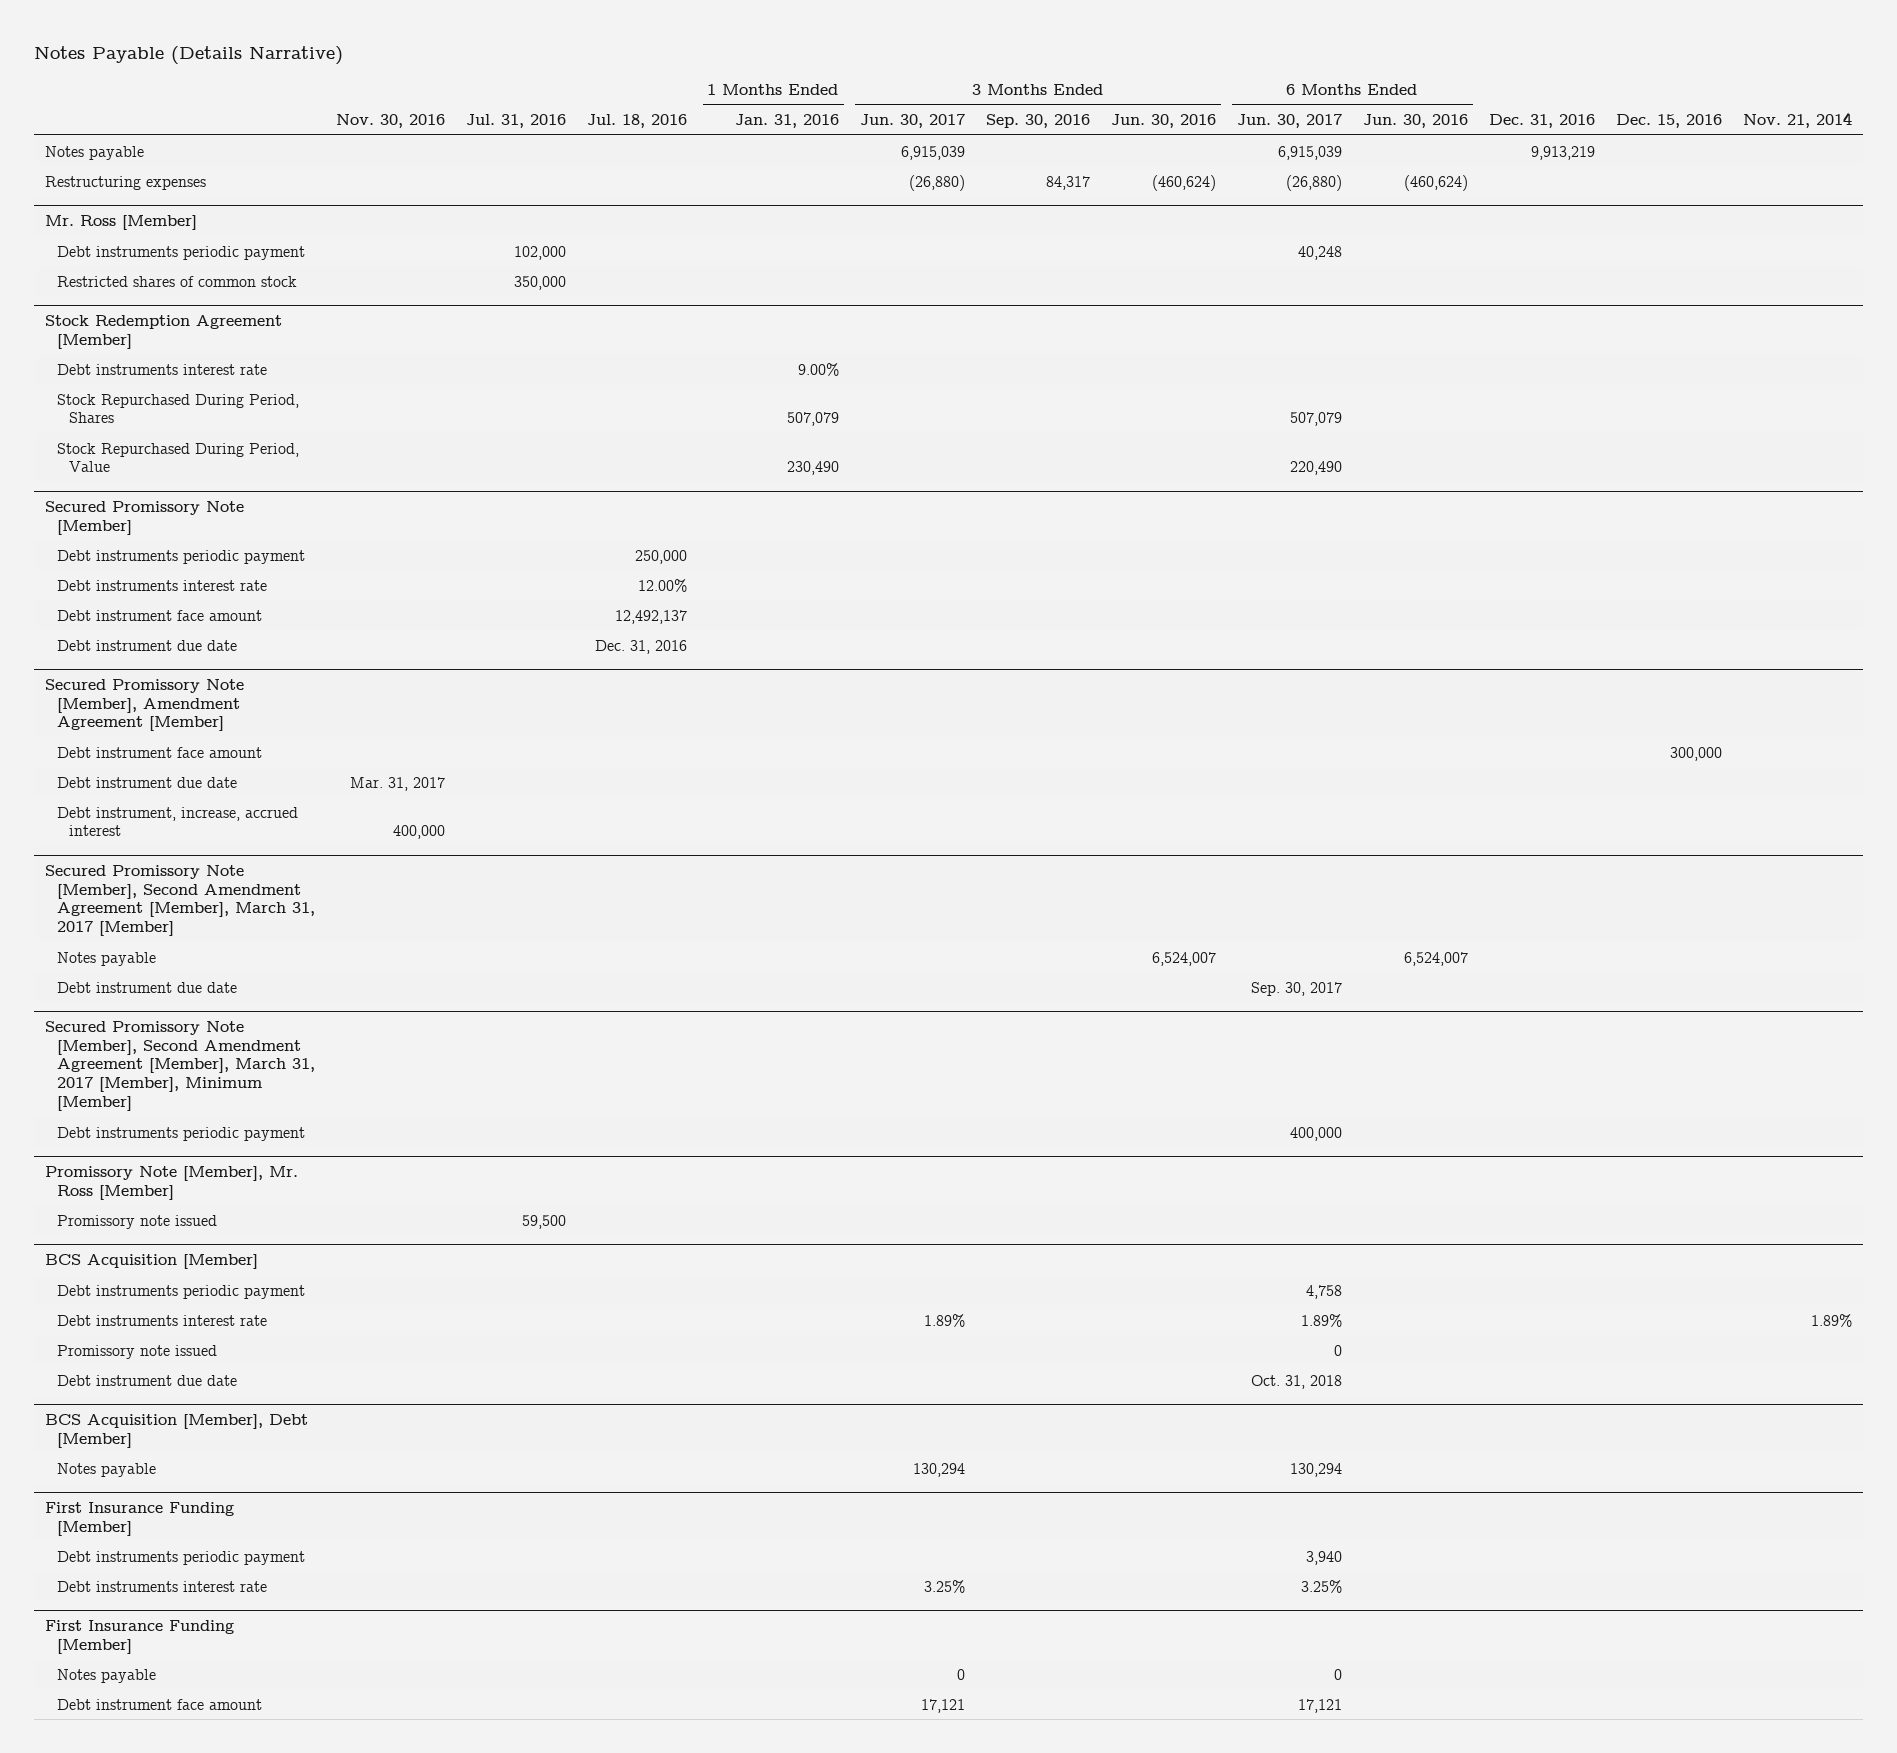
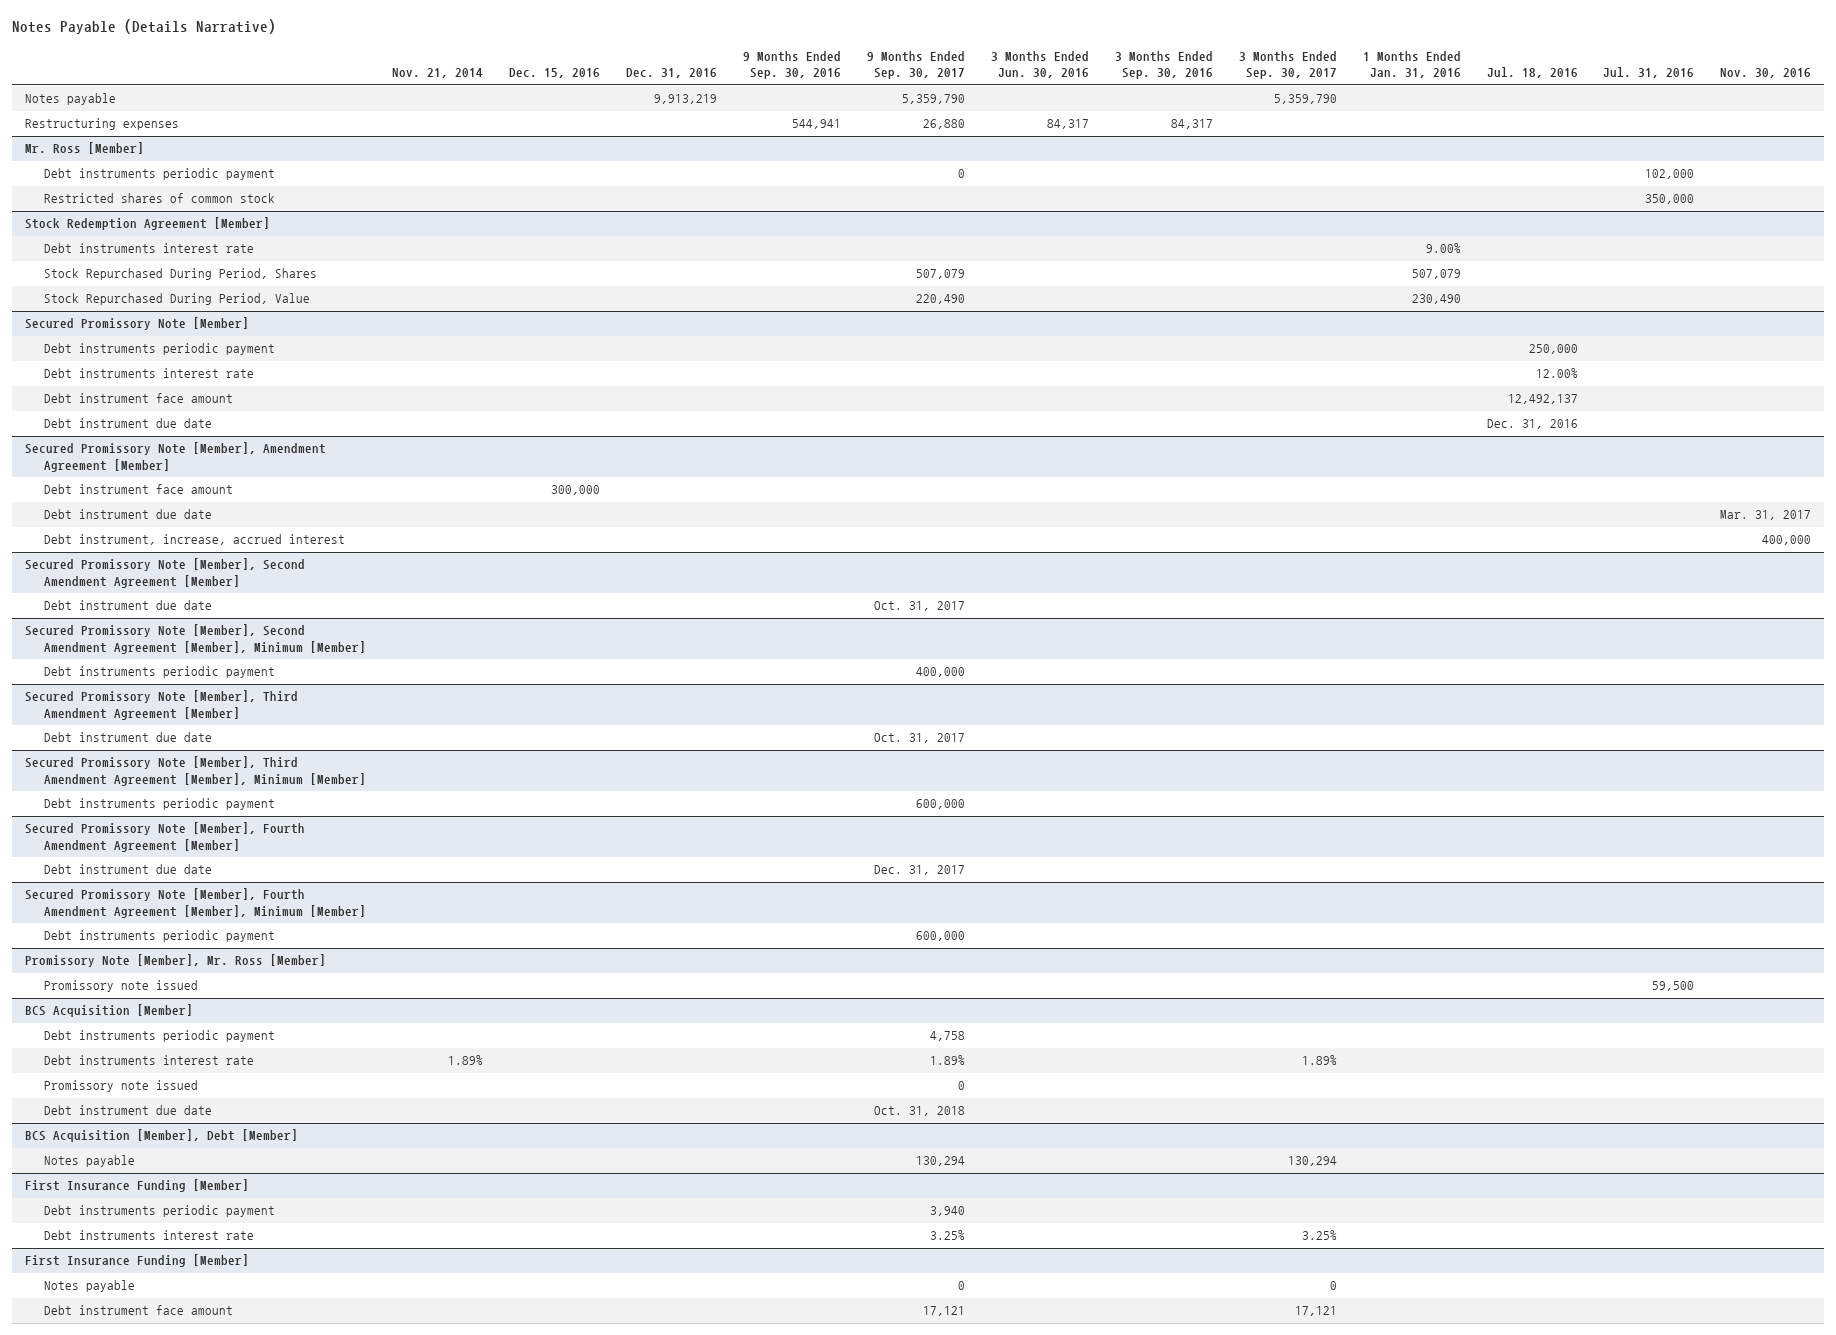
- | Nov. 30, 2016 | Jul. 31, 2016 | Jul. 18, 2016 | 1 Months Ended Jan. 31, 2016 | 3 Months Ended Jun. 30, 2017 | 3 Months Ended Sep. 30, 2016 | 3 Months Ended Jun. 30, 2016 | 6 Months Ended Jun. 30, 2017 | 6 Months Ended Jun. 30, 2016 | Dec. 31, 2016 | Dec. 15, 2016 | Nov. 21, 2014
+ | Nov. 21, 2014 | Dec. 15, 2016 | Dec. 31, 2016 | 9 Months Ended Sep. 30, 2016 | 9 Months Ended Sep. 30, 2017 | 3 Months Ended Jun. 30, 2016 | 3 Months Ended Sep. 30, 2016 | 3 Months Ended Sep. 30, 2017 | 1 Months Ended Jan. 31, 2016 | Jul. 18, 2016 | Jul. 31, 2016 | Nov. 30, 2016
- Restructuring expenses | | | | | (26,880) | 84,317 | (460,624) | (26,880) | (460,624) | | |
+ Restructuring expenses | | | | 544,941 | 26,880 | 84,317 | 84,317 | | | | |
- Secured Promissory Note [Member], Second Amendment Agreement [Member], March 31, 2017 [Member]
- Notes payable | | | | | | | 6,524,007 | | 6,524,007 | | |
+ Secured Promissory Note [Member], Second Amendment Agreement [Member]
- Secured Promissory Note [Member], Second Amendment Agreement [Member], March 31, 2017 [Member], Minimum [Member]
+ Secured Promissory Note [Member], Second Amendment Agreement [Member], Minimum [Member]
+ Secured Promissory Note [Member], Third Amendment Agreement [Member]
+ Debt instrument due date | | | | | Oct. 31, 2017 | | | | | | |
+ Secured Promissory Note [Member], Third Amendment Agreement [Member], Minimum [Member]
+ Debt instruments periodic payment | | | | | 600,000 | | | | | | |
+ Secured Promissory Note [Member], Fourth Amendment Agreement [Member]
+ Debt instrument due date | | | | | Dec. 31, 2017 | | | | | | |
+ Secured Promissory Note [Member], Fourth Amendment Agreement [Member], Minimum [Member]
+ Debt instruments periodic payment | | | | | 600,000 | | | | | | |

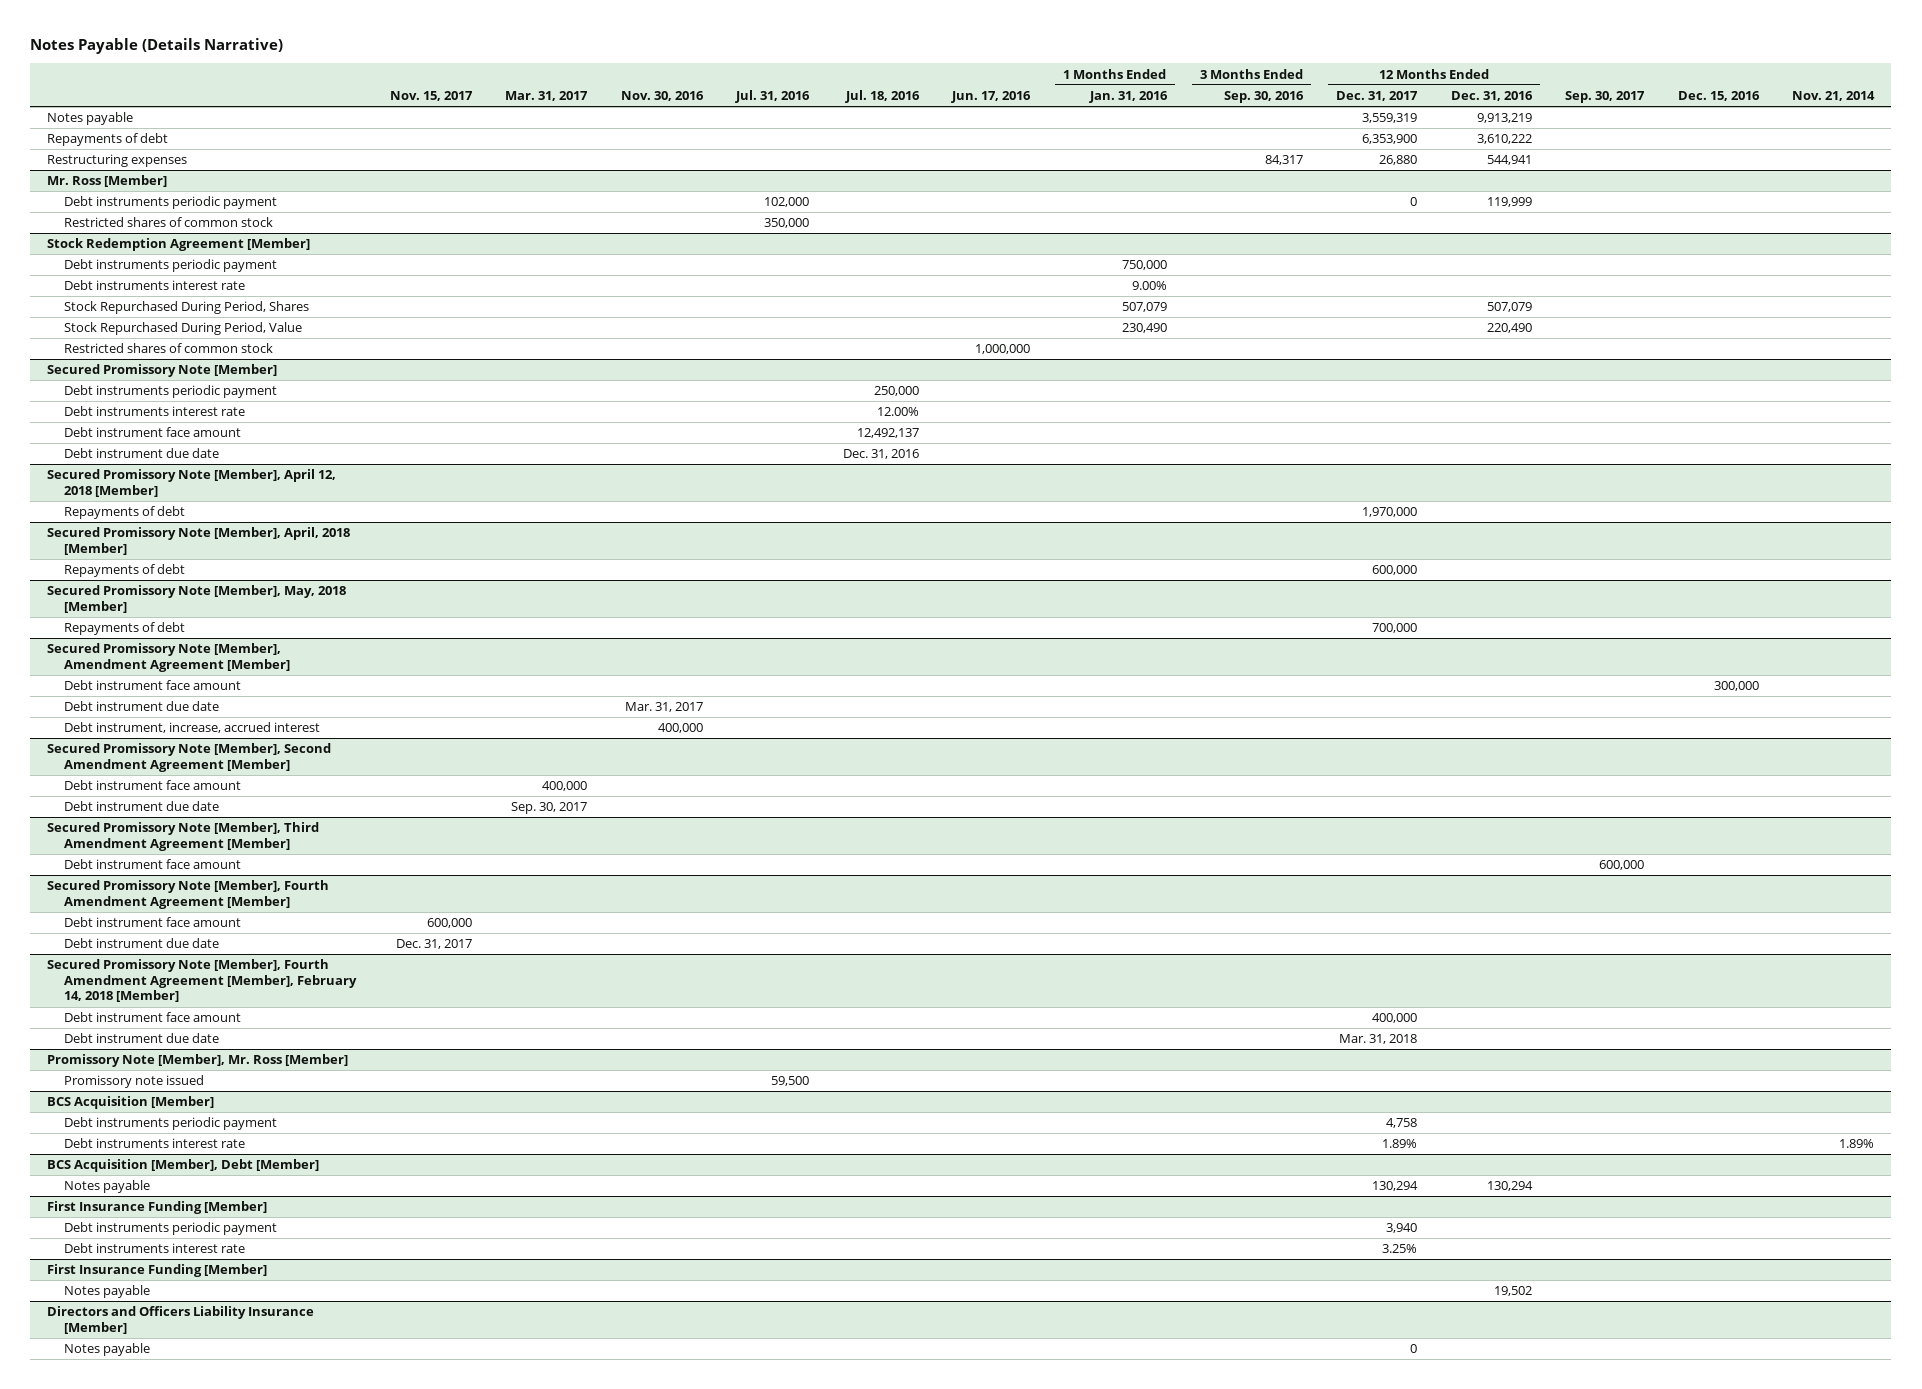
- | Nov. 21, 2014 | Dec. 15, 2016 | Dec. 31, 2016 | 9 Months Ended Sep. 30, 2016 | 9 Months Ended Sep. 30, 2017 | 3 Months Ended Jun. 30, 2016 | 3 Months Ended Sep. 30, 2016 | 3 Months Ended Sep. 30, 2017 | 1 Months Ended Jan. 31, 2016 | Jul. 18, 2016 | Jul. 31, 2016 | Nov. 30, 2016
+ | Nov. 15, 2017 | Mar. 31, 2017 | Nov. 30, 2016 | Jul. 31, 2016 | Jul. 18, 2016 | Jun. 17, 2016 | 1 Months Ended Jan. 31, 2016 | 3 Months Ended Sep. 30, 2016 | 12 Months Ended Dec. 31, 2017 | 12 Months Ended Dec. 31, 2016 | Sep. 30, 2017 | Dec. 15, 2016 | Nov. 21, 2014
+ Repayments of debt | | | | | | | | | 6,353,900 | 3,610,222 | | |
@ Stock Redemption Agreement [Member]
+ Debt instruments periodic payment | | | | | | | 750,000 | | | | | |
+ Restricted shares of common stock | | | | | | 1,000,000 | | | | | | |
+ Secured Promissory Note [Member], April 12, 2018 [Member]
+ Repayments of debt | | | | | | | | | 1,970,000 | | | |
+ Secured Promissory Note [Member], April, 2018 [Member]
+ Repayments of debt | | | | | | | | | 600,000 | | | |
+ Secured Promissory Note [Member], May, 2018 [Member]
+ Repayments of debt | | | | | | | | | 700,000 | | | |
@ Secured Promissory Note [Member], Second Amendment Agreement [Member]
+ Debt instrument face amount | | 400,000 | | | | | | | | | | |
- Secured Promissory Note [Member], Second Amendment Agreement [Member], Minimum [Member]
- Debt instruments periodic payment | | | | | 400,000 | | | | | | |
@ Secured Promissory Note [Member], Third Amendment Agreement [Member]
- Debt instrument due date | | | | | Oct. 31, 2017 | | | | | | |
- Secured Promissory Note [Member], Third Amendment Agreement [Member], Minimum [Member]
- Debt instruments periodic payment | | | | | 600,000 | | | | | | |
@ Secured Promissory Note [Member], Third Amendment Agreement [Member]
+ Debt instrument face amount | | | | | | | | | | | 600,000 | |
@ Secured Promissory Note [Member], Fourth Amendment Agreement [Member]
+ Debt instrument face amount | 600,000 | | | | | | | | | | | |
- Secured Promissory Note [Member], Fourth Amendment Agreement [Member], Minimum [Member]
- Debt instruments periodic payment | | | | | 600,000 | | | | | | |
+ Secured Promissory Note [Member], Fourth Amendment Agreement [Member], February 14, 2018 [Member]
+ Debt instrument face amount | | | | | | | | | 400,000 | | | |
+ Debt instrument due date | | | | | | | | | Mar. 31, 2018 | | | |
@ BCS Acquisition [Member]
- Promissory note issued | | | | | 0 | | | | | | |
- Debt instrument due date | | | | | Oct. 31, 2018 | | | | | | |
@ First Insurance Funding [Member]
- Debt instrument face amount | | | | | 17,121 | | | 17,121 | | | |
+ Directors and Officers Liability Insurance [Member]
+ Notes payable | | | | | | | | | 0 | | | |

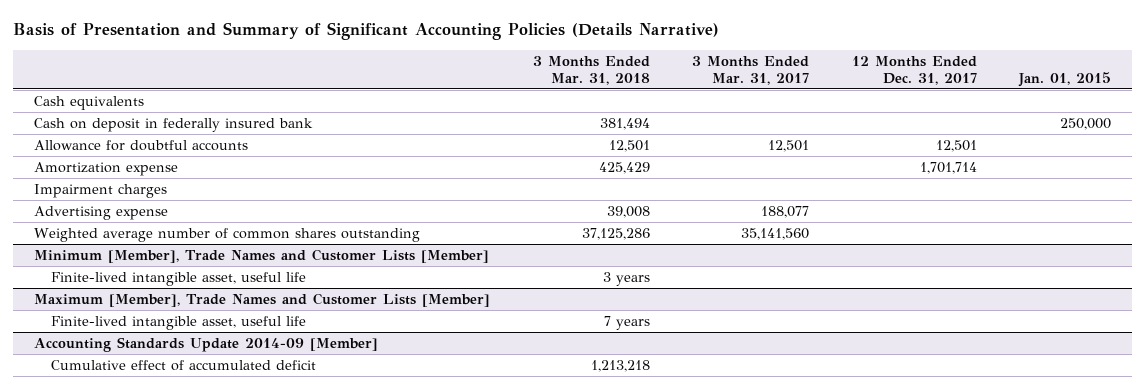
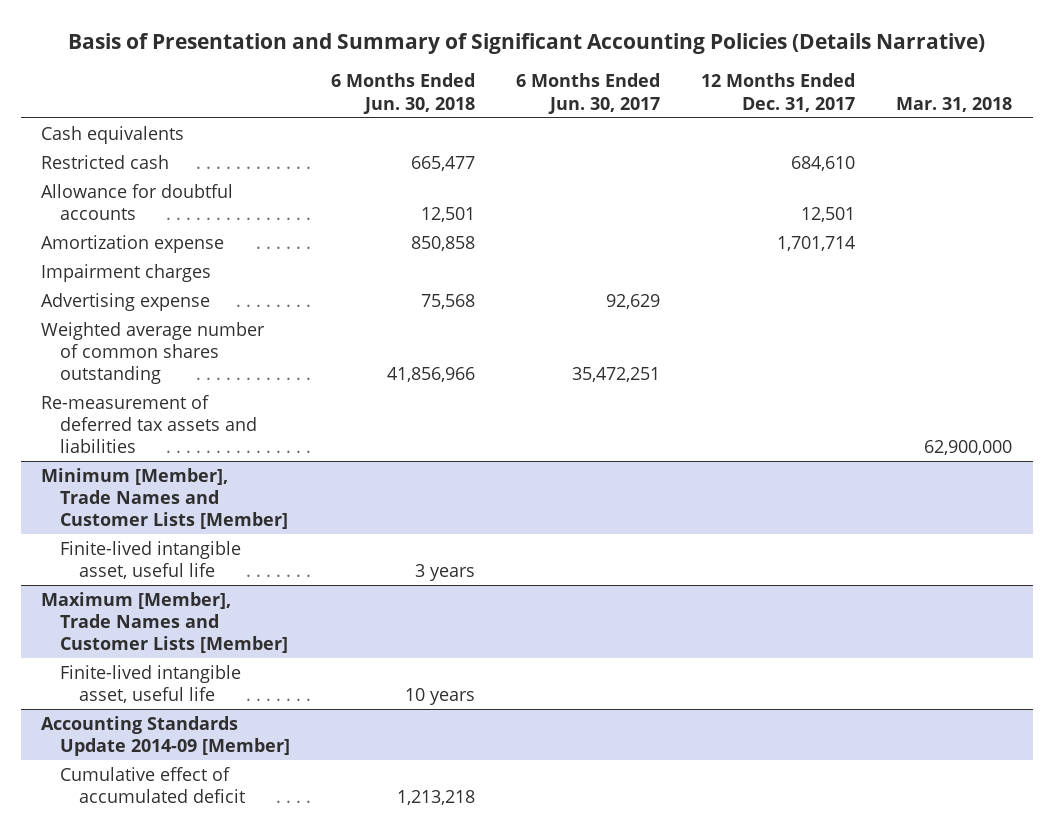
- | 3 Months Ended Mar. 31, 2018 | 3 Months Ended Mar. 31, 2017 | 12 Months Ended Dec. 31, 2017 | Jan. 01, 2015
+ | 6 Months Ended Jun. 30, 2018 | 6 Months Ended Jun. 30, 2017 | 12 Months Ended Dec. 31, 2017 | Mar. 31, 2018
- Cash on deposit in federally insured bank | 381,494 | | | 250,000
+ Restricted cash | 665,477 | | 684,610 |
+ Re-measurement of deferred tax assets and liabilities | | | | 62,900,000

